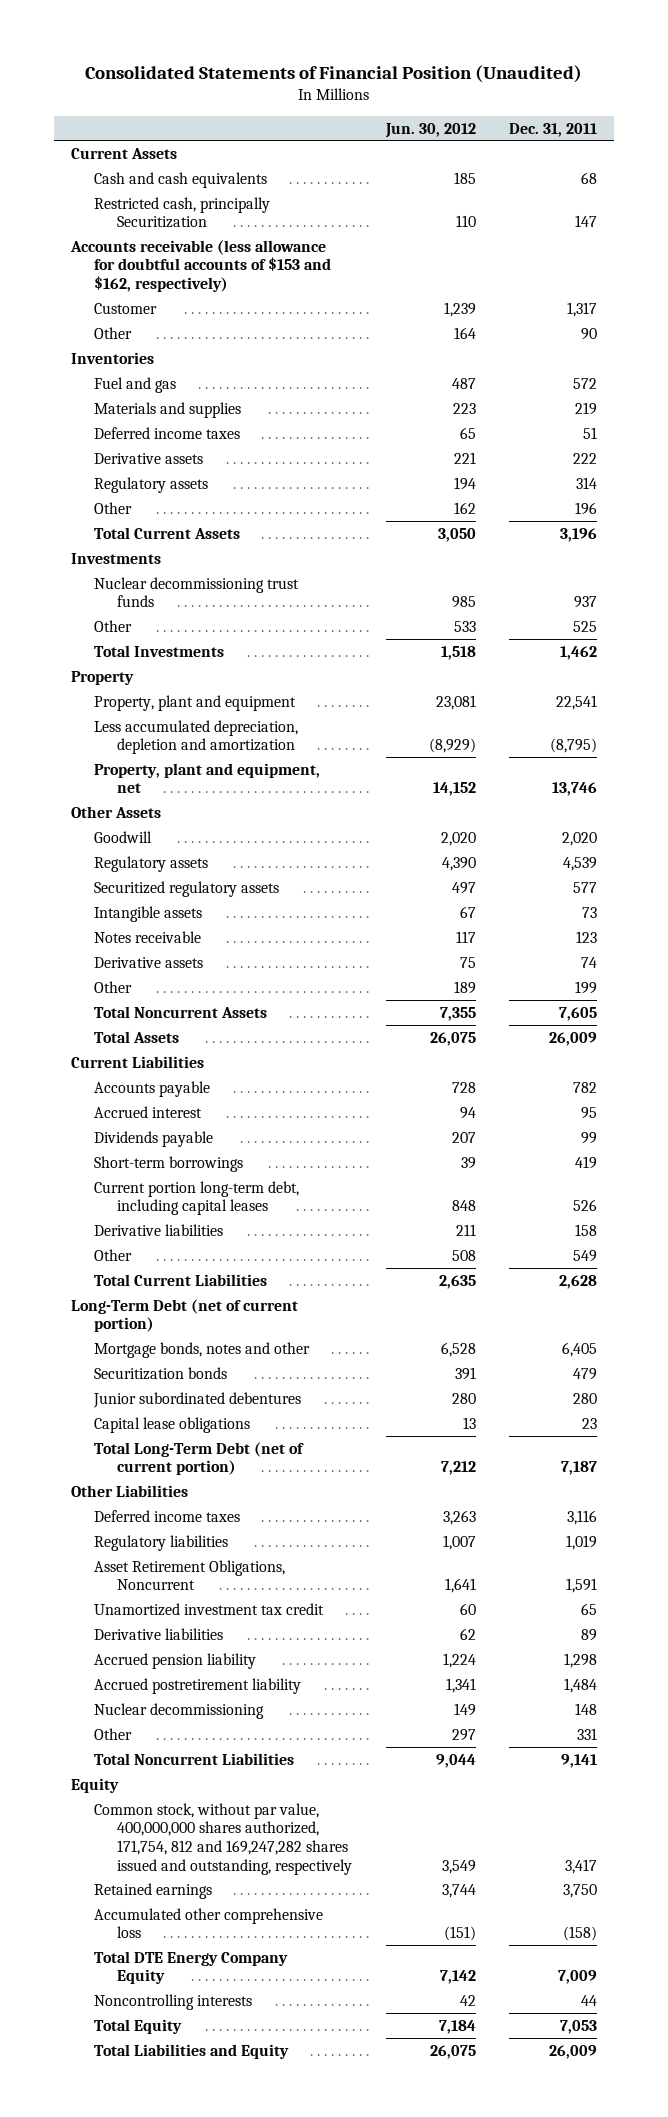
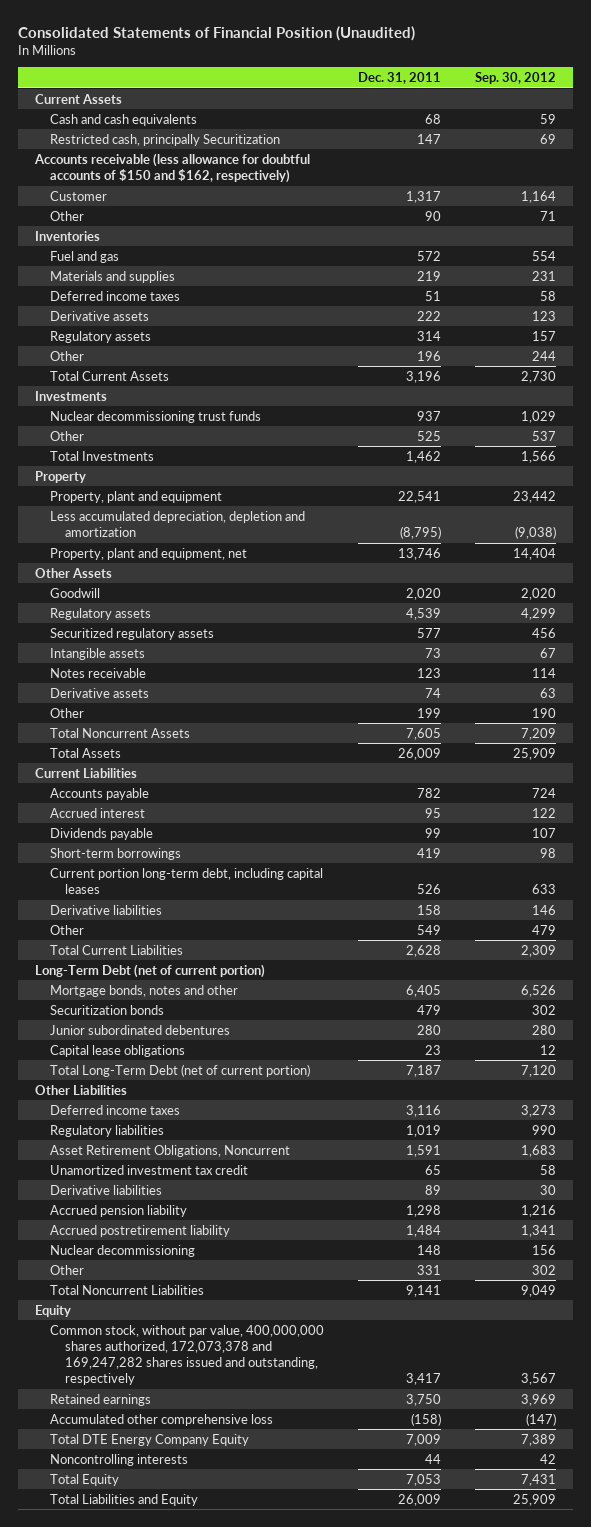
- | Jun. 30, 2012 | Dec. 31, 2011
+ | Dec. 31, 2011 | Sep. 30, 2012
- Accounts receivable (less allowance for doubtful accounts of $153 and $162, respectively)
+ Accounts receivable (less allowance for doubtful accounts of $150 and $162, respectively)
- Common stock, without par value, 400,000,000 shares authorized, 171,754, 812 and 169,247,282 shares issued and outstanding, respectively | 3,549 | 3,417
+ Common stock, without par value, 400,000,000 shares authorized, 172,073,378 and 169,247,282 shares issued and outstanding, respectively | 3,417 | 3,567

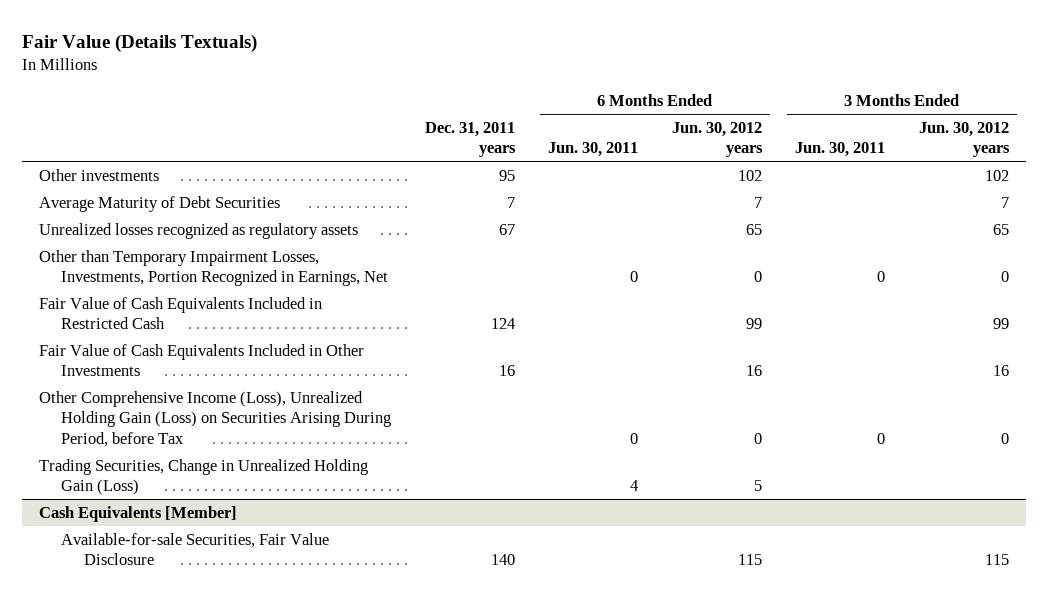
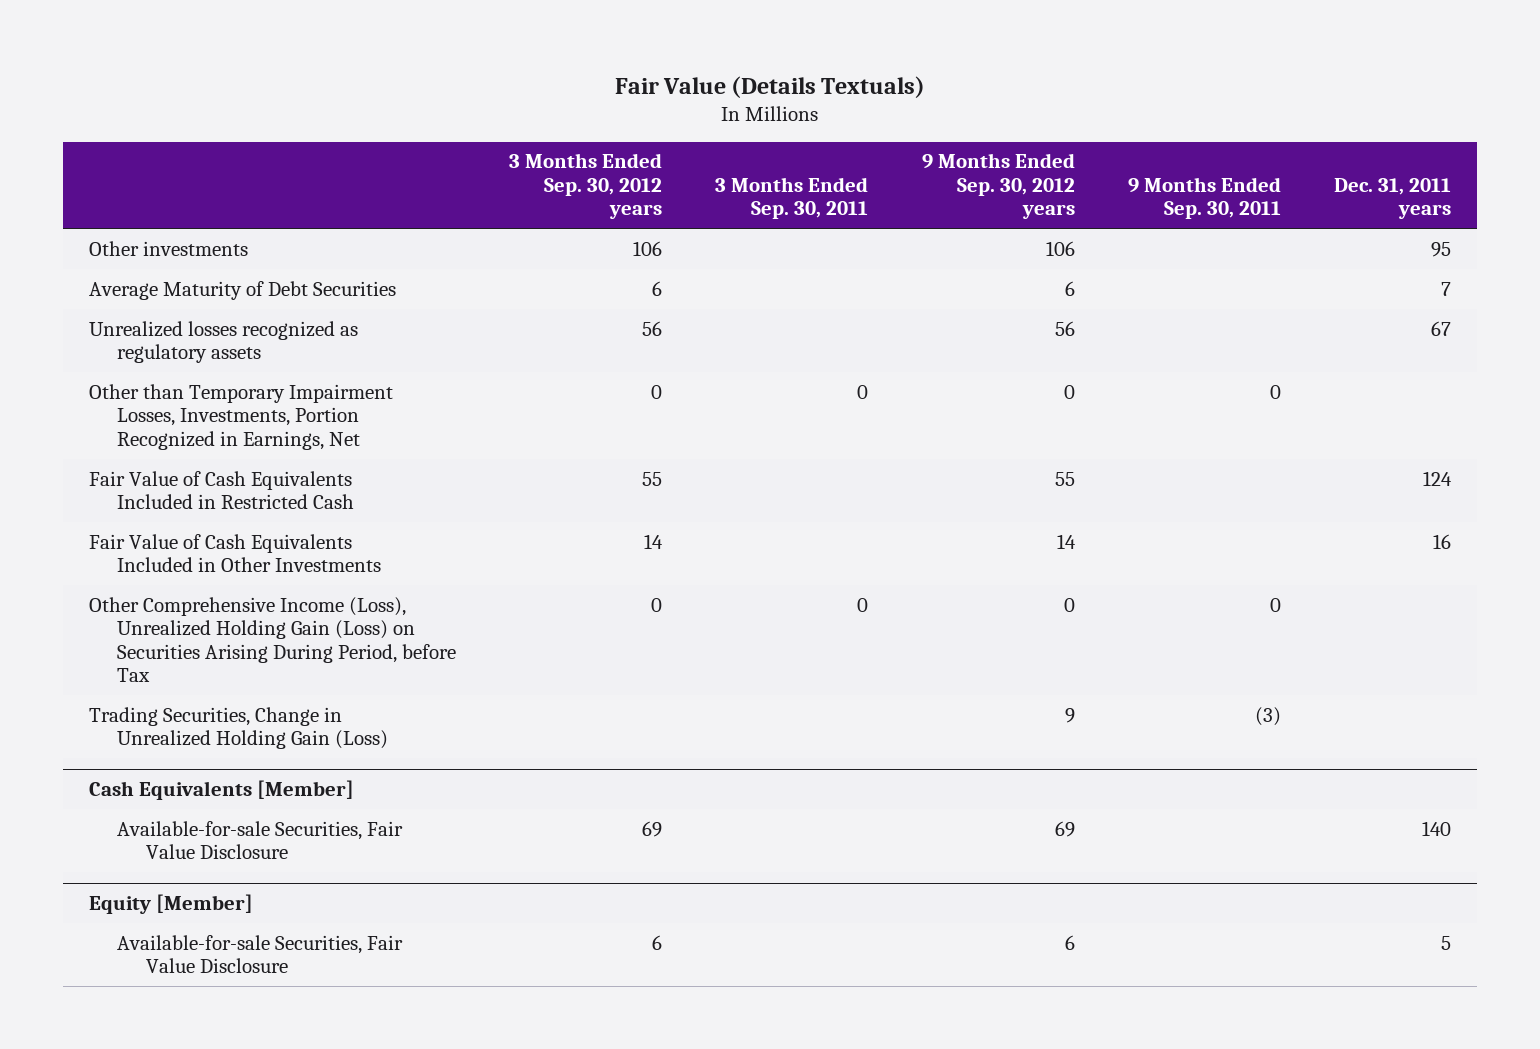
- | Dec. 31, 2011 years | 6 Months Ended Jun. 30, 2011 | 6 Months Ended Jun. 30, 2012 years | 3 Months Ended Jun. 30, 2011 | 3 Months Ended Jun. 30, 2012 years
+ | 3 Months Ended Sep. 30, 2012 years | 3 Months Ended Sep. 30, 2011 | 9 Months Ended Sep. 30, 2012 years | 9 Months Ended Sep. 30, 2011 | Dec. 31, 2011 years
+ Equity [Member]
+ Available-for-sale Securities, Fair Value Disclosure | 6 | | 6 | | 5

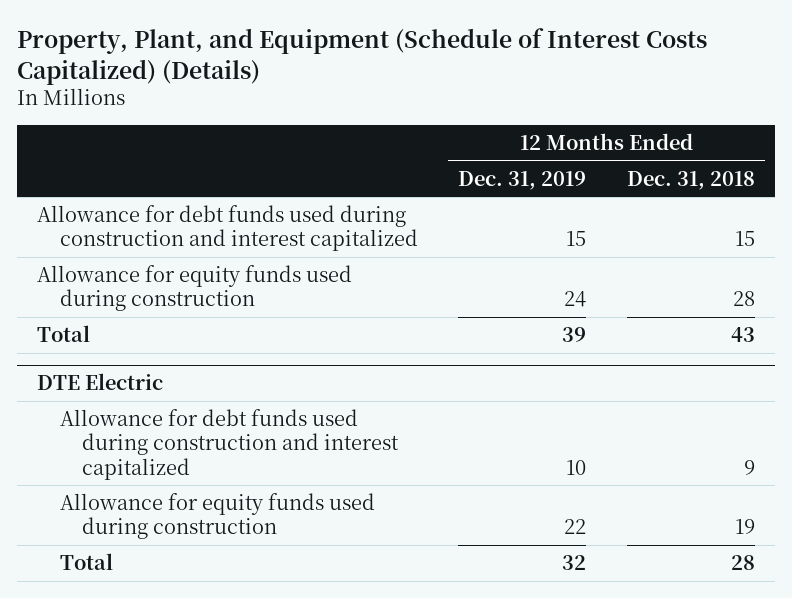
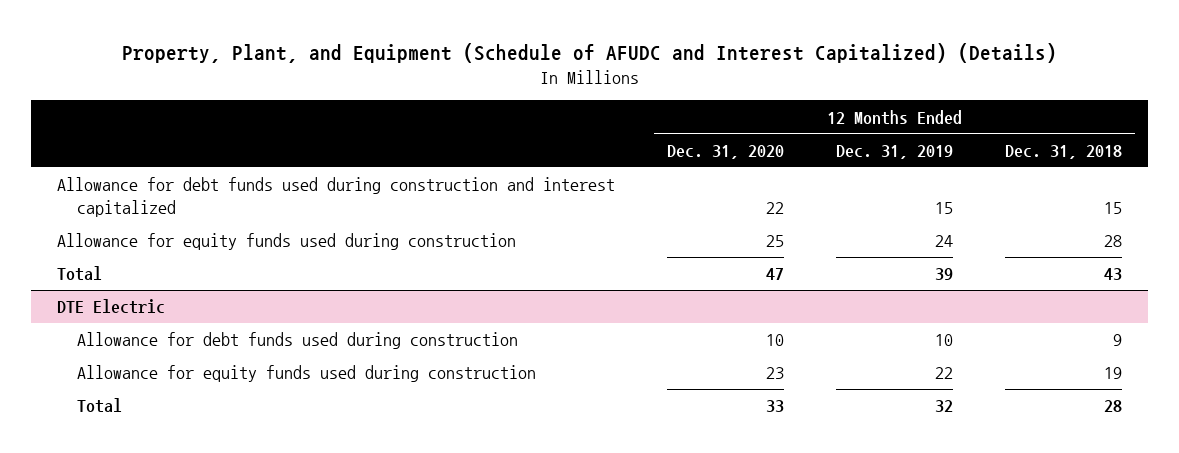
- Property, Plant, and Equipment (Schedule of Interest Costs Capitalized) (Details)
+ Property, Plant, and Equipment (Schedule of AFUDC and Interest Capitalized) (Details)
- | 12 Months Ended Dec. 31, 2019 | 12 Months Ended Dec. 31, 2018
+ | 12 Months Ended Dec. 31, 2020 | 12 Months Ended Dec. 31, 2019 | 12 Months Ended Dec. 31, 2018
@ DTE Electric
- Allowance for debt funds used during construction and interest capitalized | 10 | 9
+ Allowance for debt funds used during construction | 10 | 10 | 9

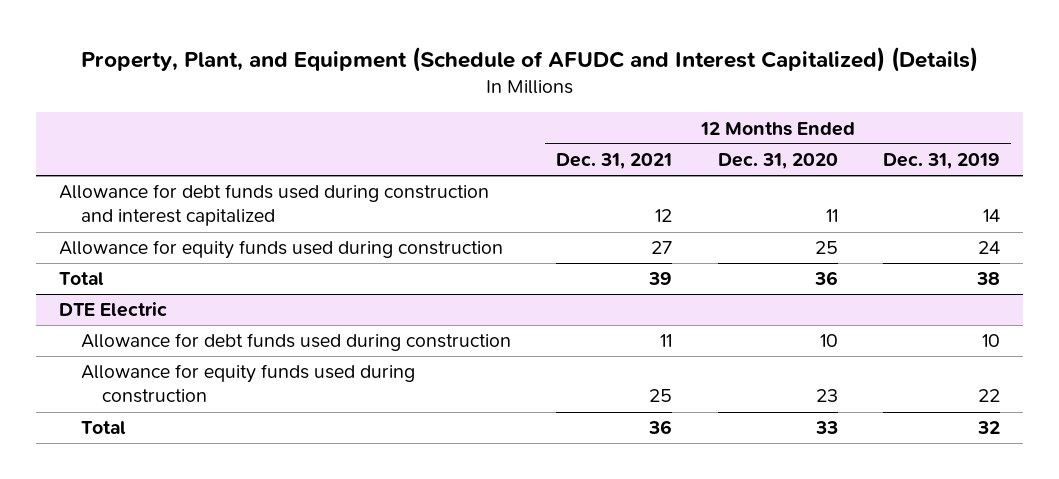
- | 12 Months Ended Dec. 31, 2020 | 12 Months Ended Dec. 31, 2019 | 12 Months Ended Dec. 31, 2018
+ | 12 Months Ended Dec. 31, 2021 | 12 Months Ended Dec. 31, 2020 | 12 Months Ended Dec. 31, 2019
- Allowance for debt funds used during construction and interest capitalized | 22 | 15 | 15
+ Allowance for debt funds used during construction and interest capitalized | 12 | 11 | 14
- Total | 47 | 39 | 43
+ Total | 39 | 36 | 38

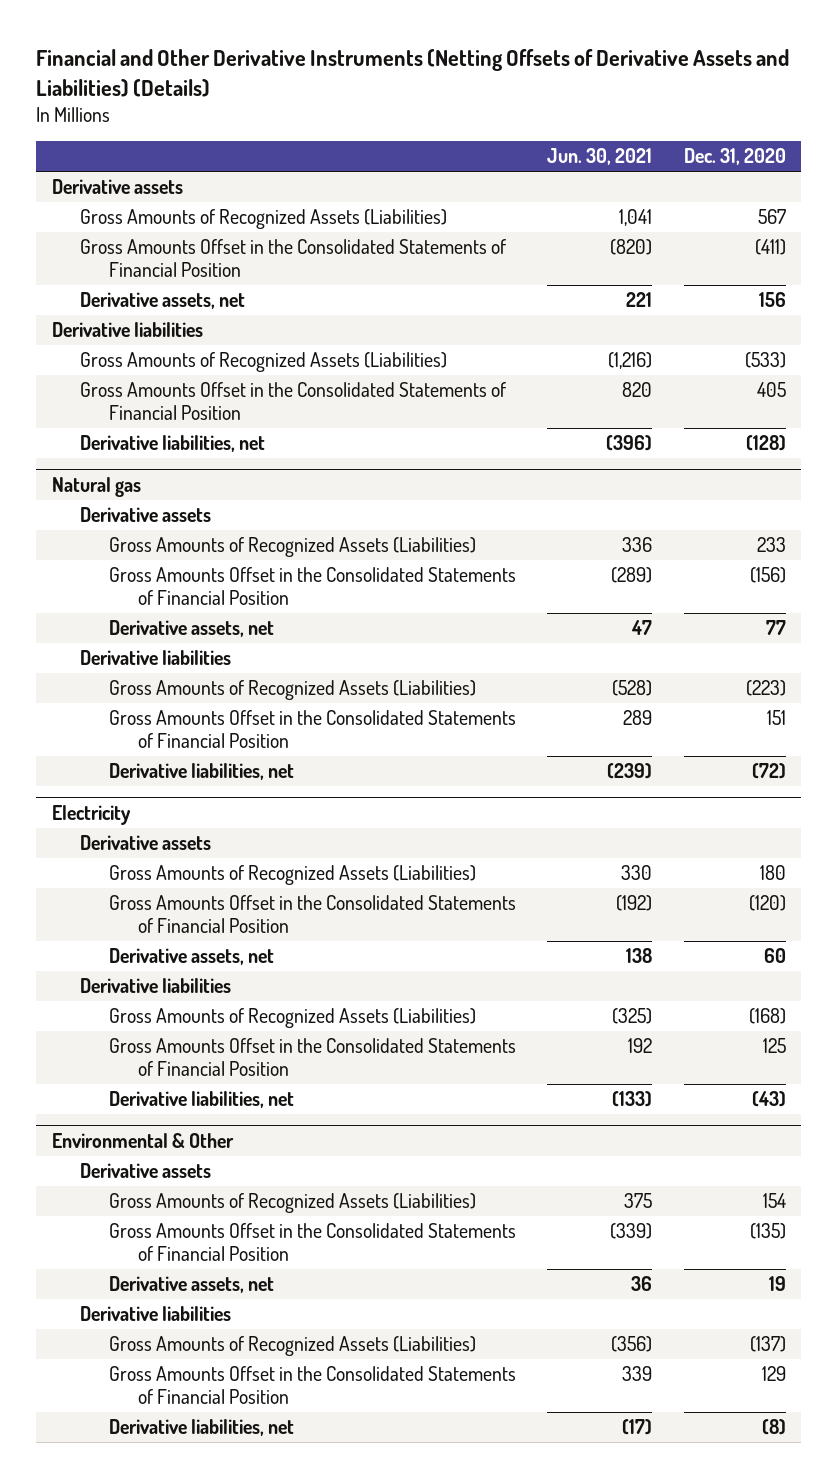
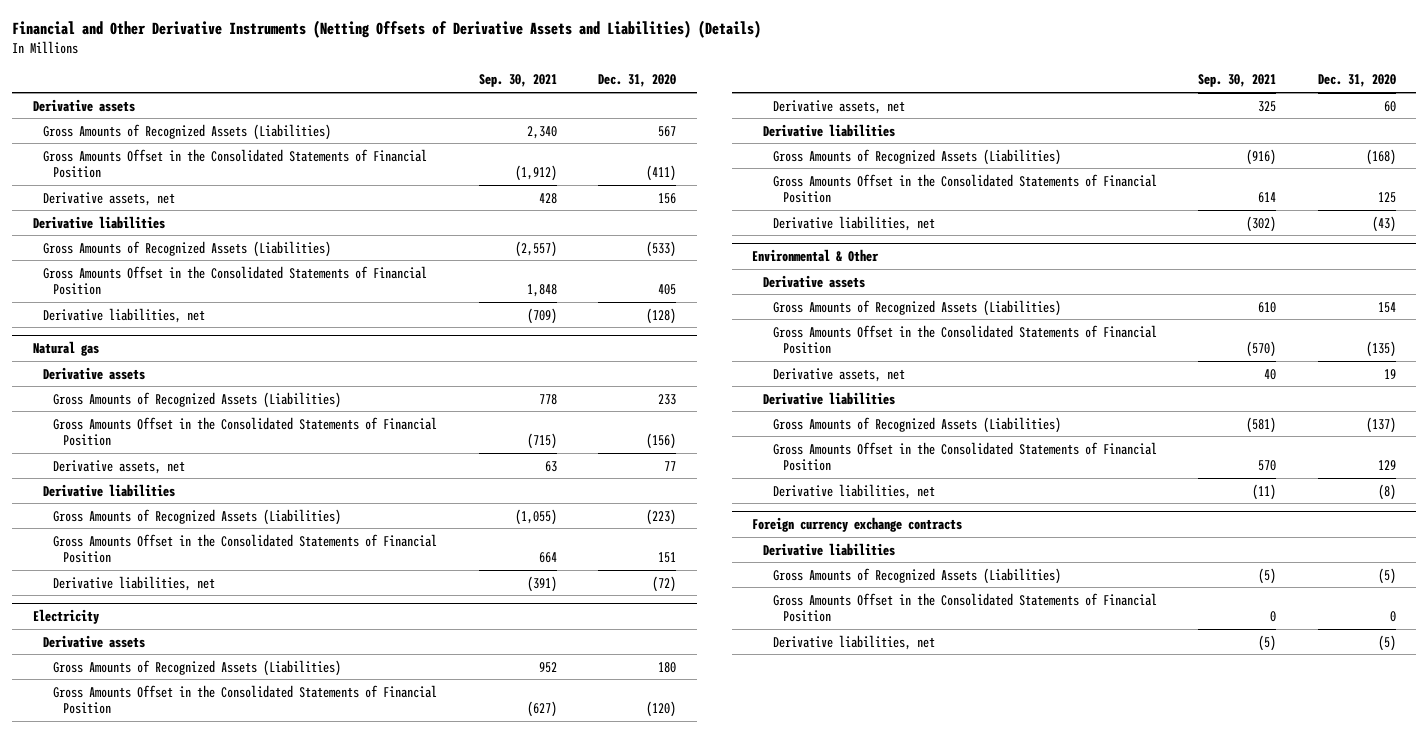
- | Jun. 30, 2021 | Dec. 31, 2020
+ | Sep. 30, 2021 | Dec. 31, 2020
+ Foreign currency exchange contracts
+ Derivative liabilities
+ Gross Amounts of Recognized Assets (Liabilities) | (5) | (5)
+ Gross Amounts Offset in the Consolidated Statements of Financial Position | 0 | 0
+ Derivative liabilities, net | (5) | (5)

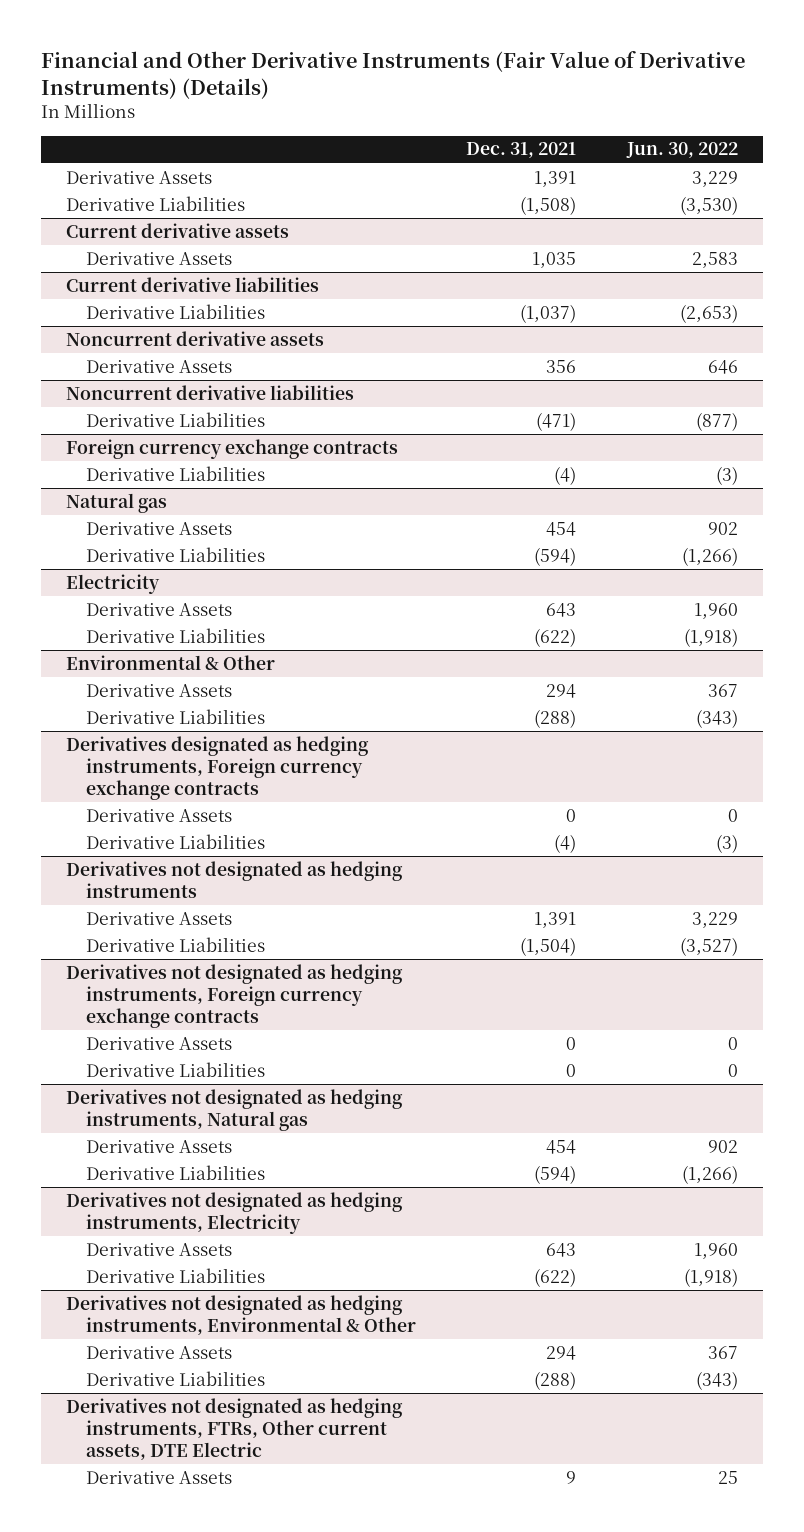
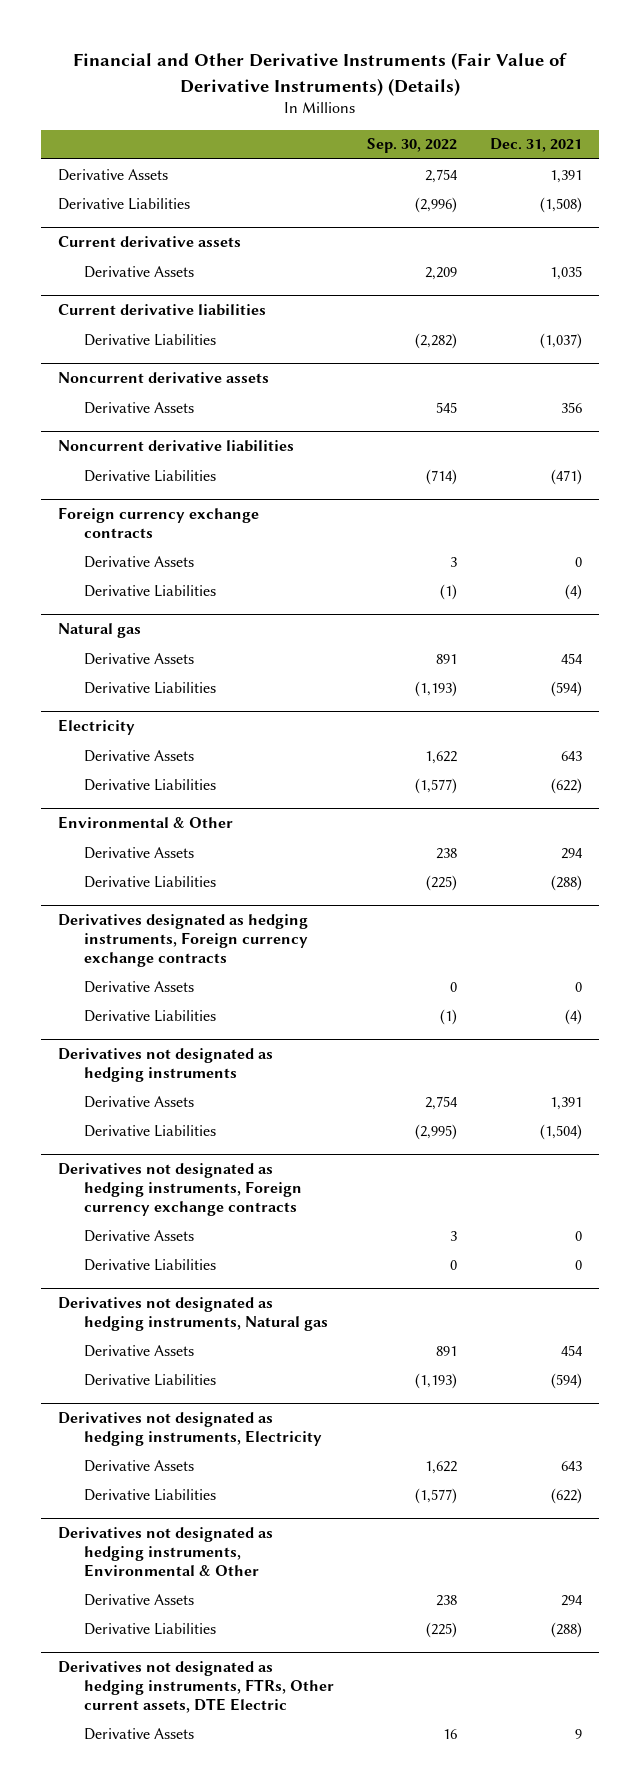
- | Dec. 31, 2021 | Jun. 30, 2022
+ | Sep. 30, 2022 | Dec. 31, 2021
@ Foreign currency exchange contracts
+ Derivative Assets | 3 | 0

